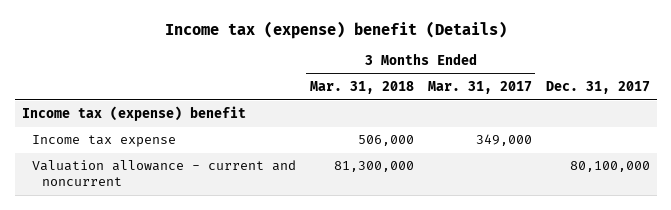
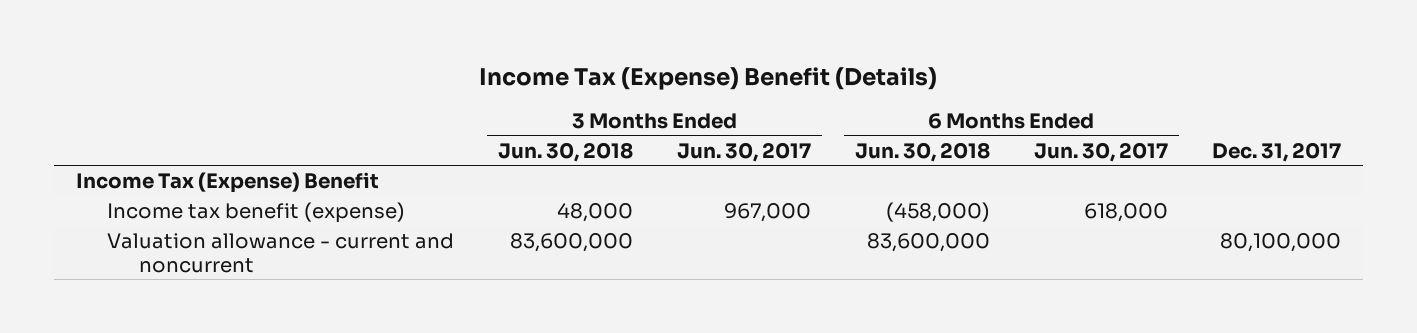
- Income tax (expense) benefit (Details)
+ Income Tax (Expense) Benefit (Details)
- | 3 Months Ended Mar. 31, 2018 | 3 Months Ended Mar. 31, 2017 | Dec. 31, 2017
+ | 3 Months Ended Jun. 30, 2018 | 3 Months Ended Jun. 30, 2017 | 6 Months Ended Jun. 30, 2018 | 6 Months Ended Jun. 30, 2017 | Dec. 31, 2017
- Income tax (expense) benefit
- Income tax expense | 506,000 | 349,000 |
+ Income Tax (Expense) Benefit
+ Income tax benefit (expense) | 48,000 | 967,000 | (458,000) | 618,000 |

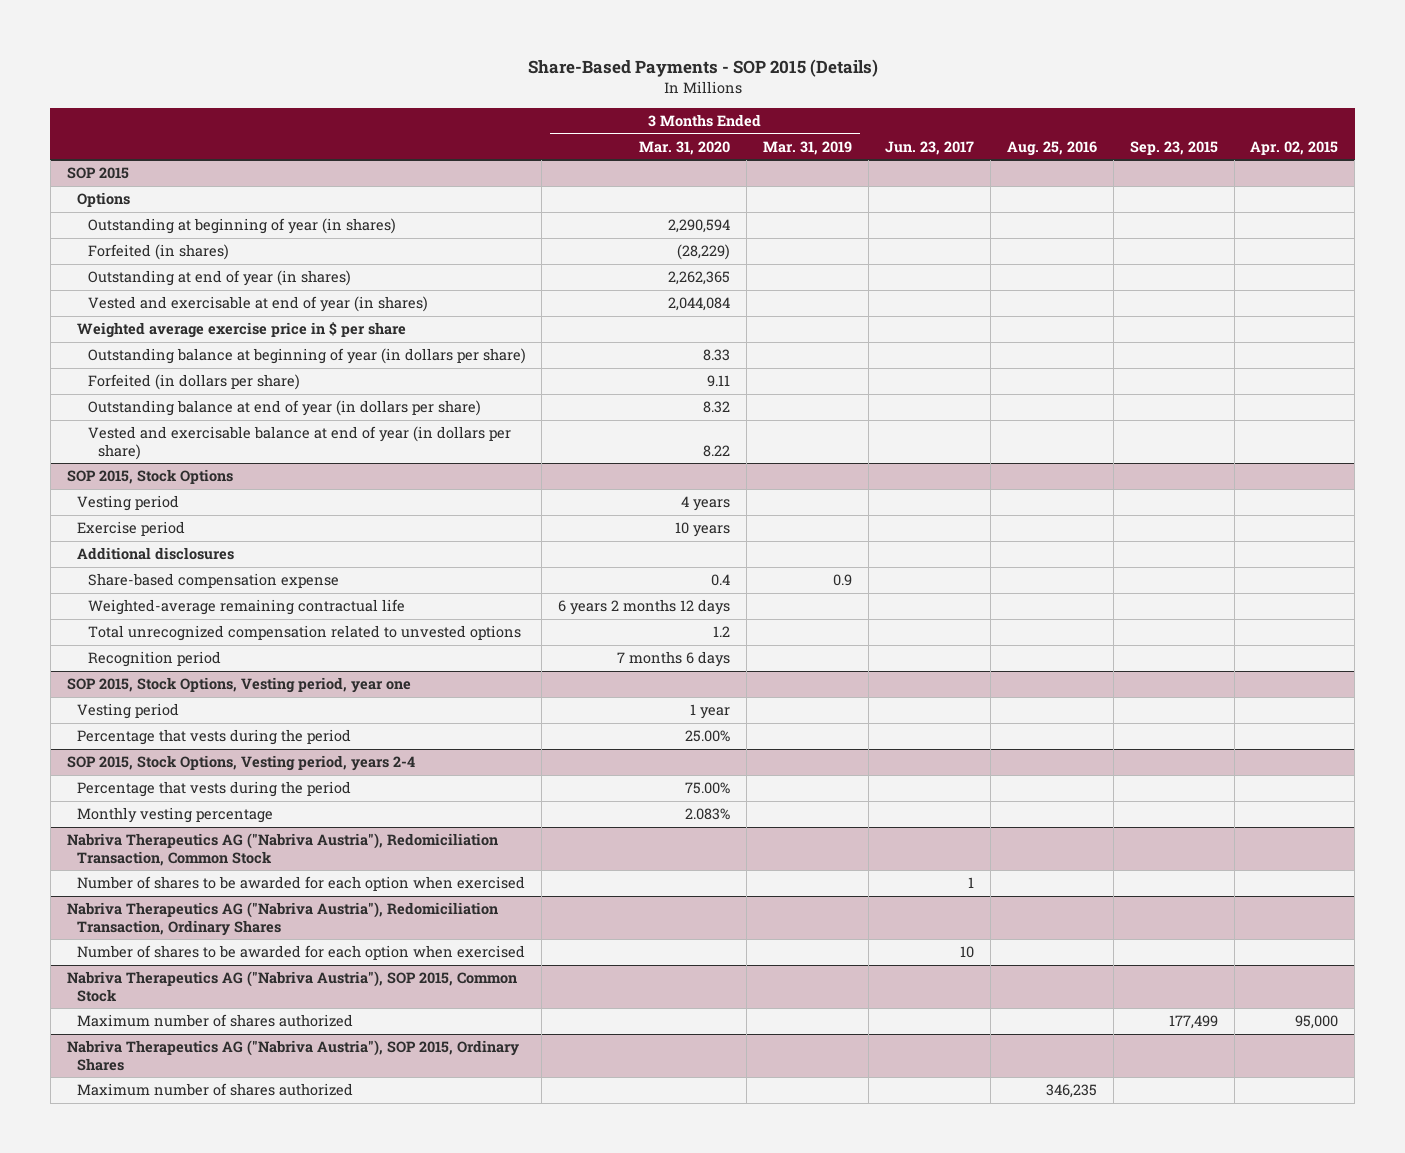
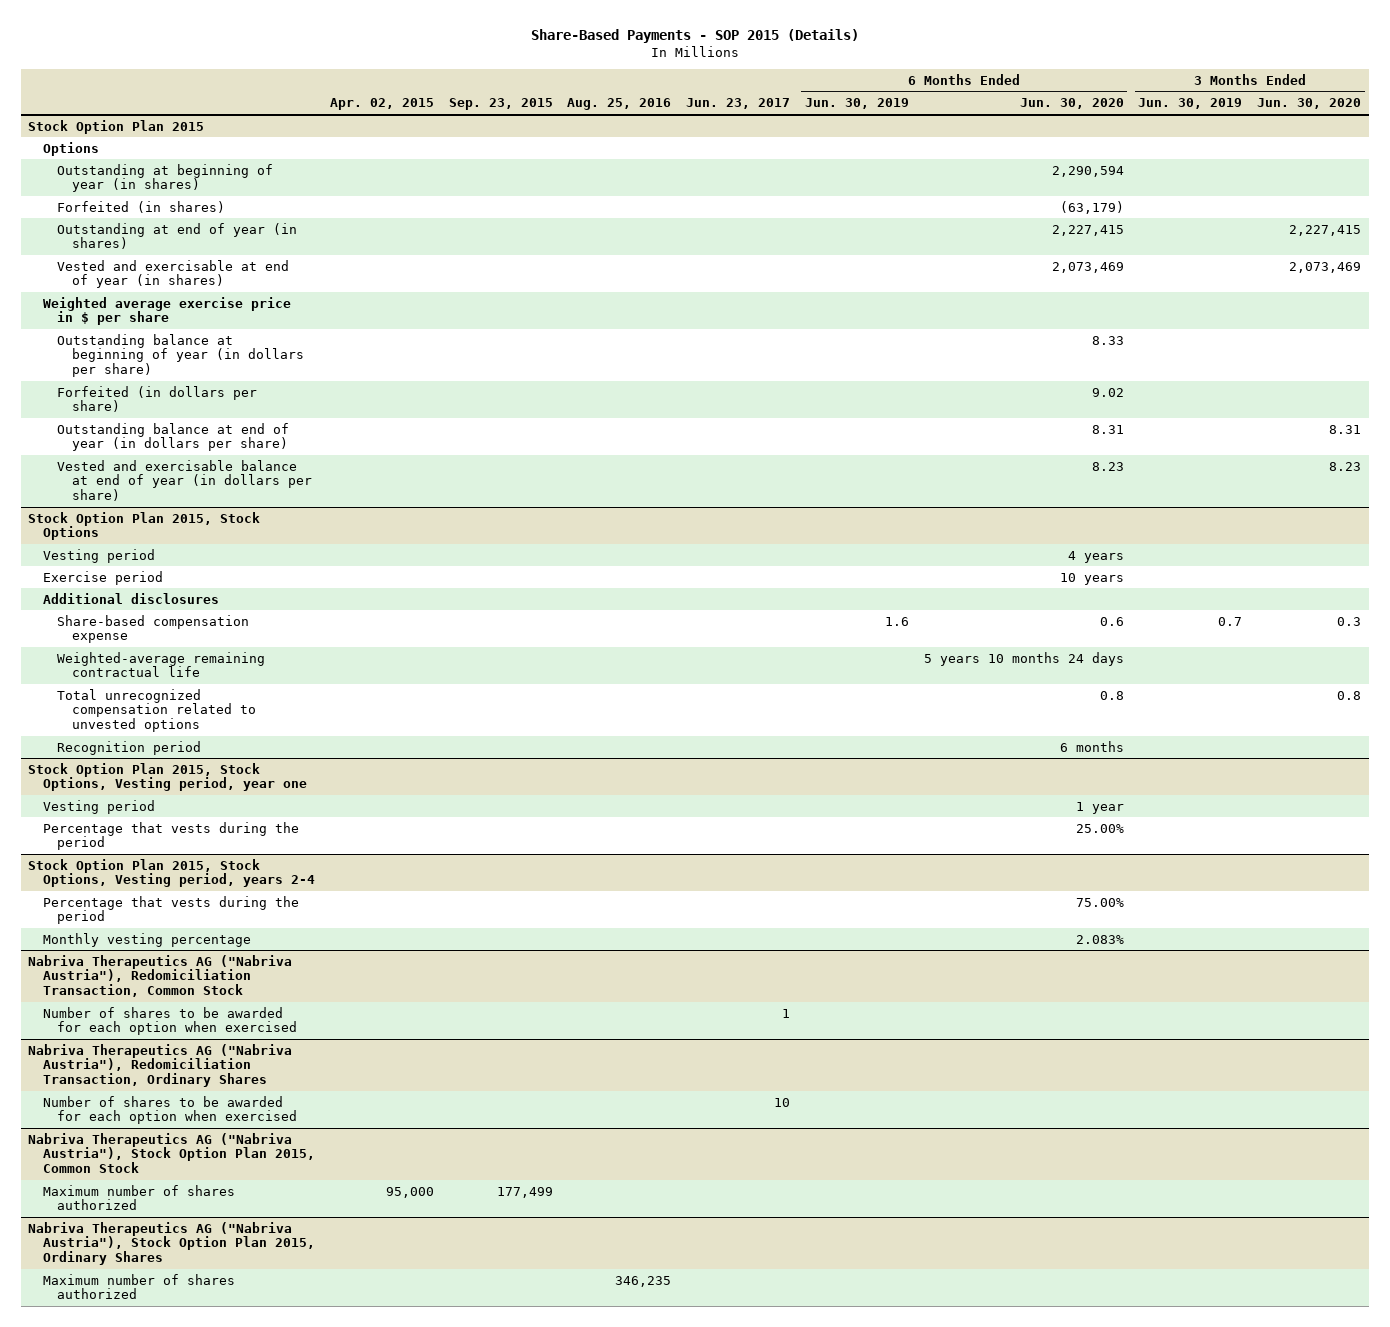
- | 3 Months Ended Mar. 31, 2020 | 3 Months Ended Mar. 31, 2019 | Jun. 23, 2017 | Aug. 25, 2016 | Sep. 23, 2015 | Apr. 02, 2015
+ | Apr. 02, 2015 | Sep. 23, 2015 | Aug. 25, 2016 | Jun. 23, 2017 | 6 Months Ended Jun. 30, 2019 | 6 Months Ended Jun. 30, 2020 | 3 Months Ended Jun. 30, 2019 | 3 Months Ended Jun. 30, 2020
- SOP 2015
+ Stock Option Plan 2015
- SOP 2015, Stock Options
+ Stock Option Plan 2015, Stock Options
- SOP 2015, Stock Options, Vesting period, year one
+ Stock Option Plan 2015, Stock Options, Vesting period, year one
- SOP 2015, Stock Options, Vesting period, years 2-4
+ Stock Option Plan 2015, Stock Options, Vesting period, years 2-4
- Nabriva Therapeutics AG ("Nabriva Austria"), SOP 2015, Common Stock
+ Nabriva Therapeutics AG ("Nabriva Austria"), Stock Option Plan 2015, Common Stock
- Nabriva Therapeutics AG ("Nabriva Austria"), SOP 2015, Ordinary Shares
+ Nabriva Therapeutics AG ("Nabriva Austria"), Stock Option Plan 2015, Ordinary Shares

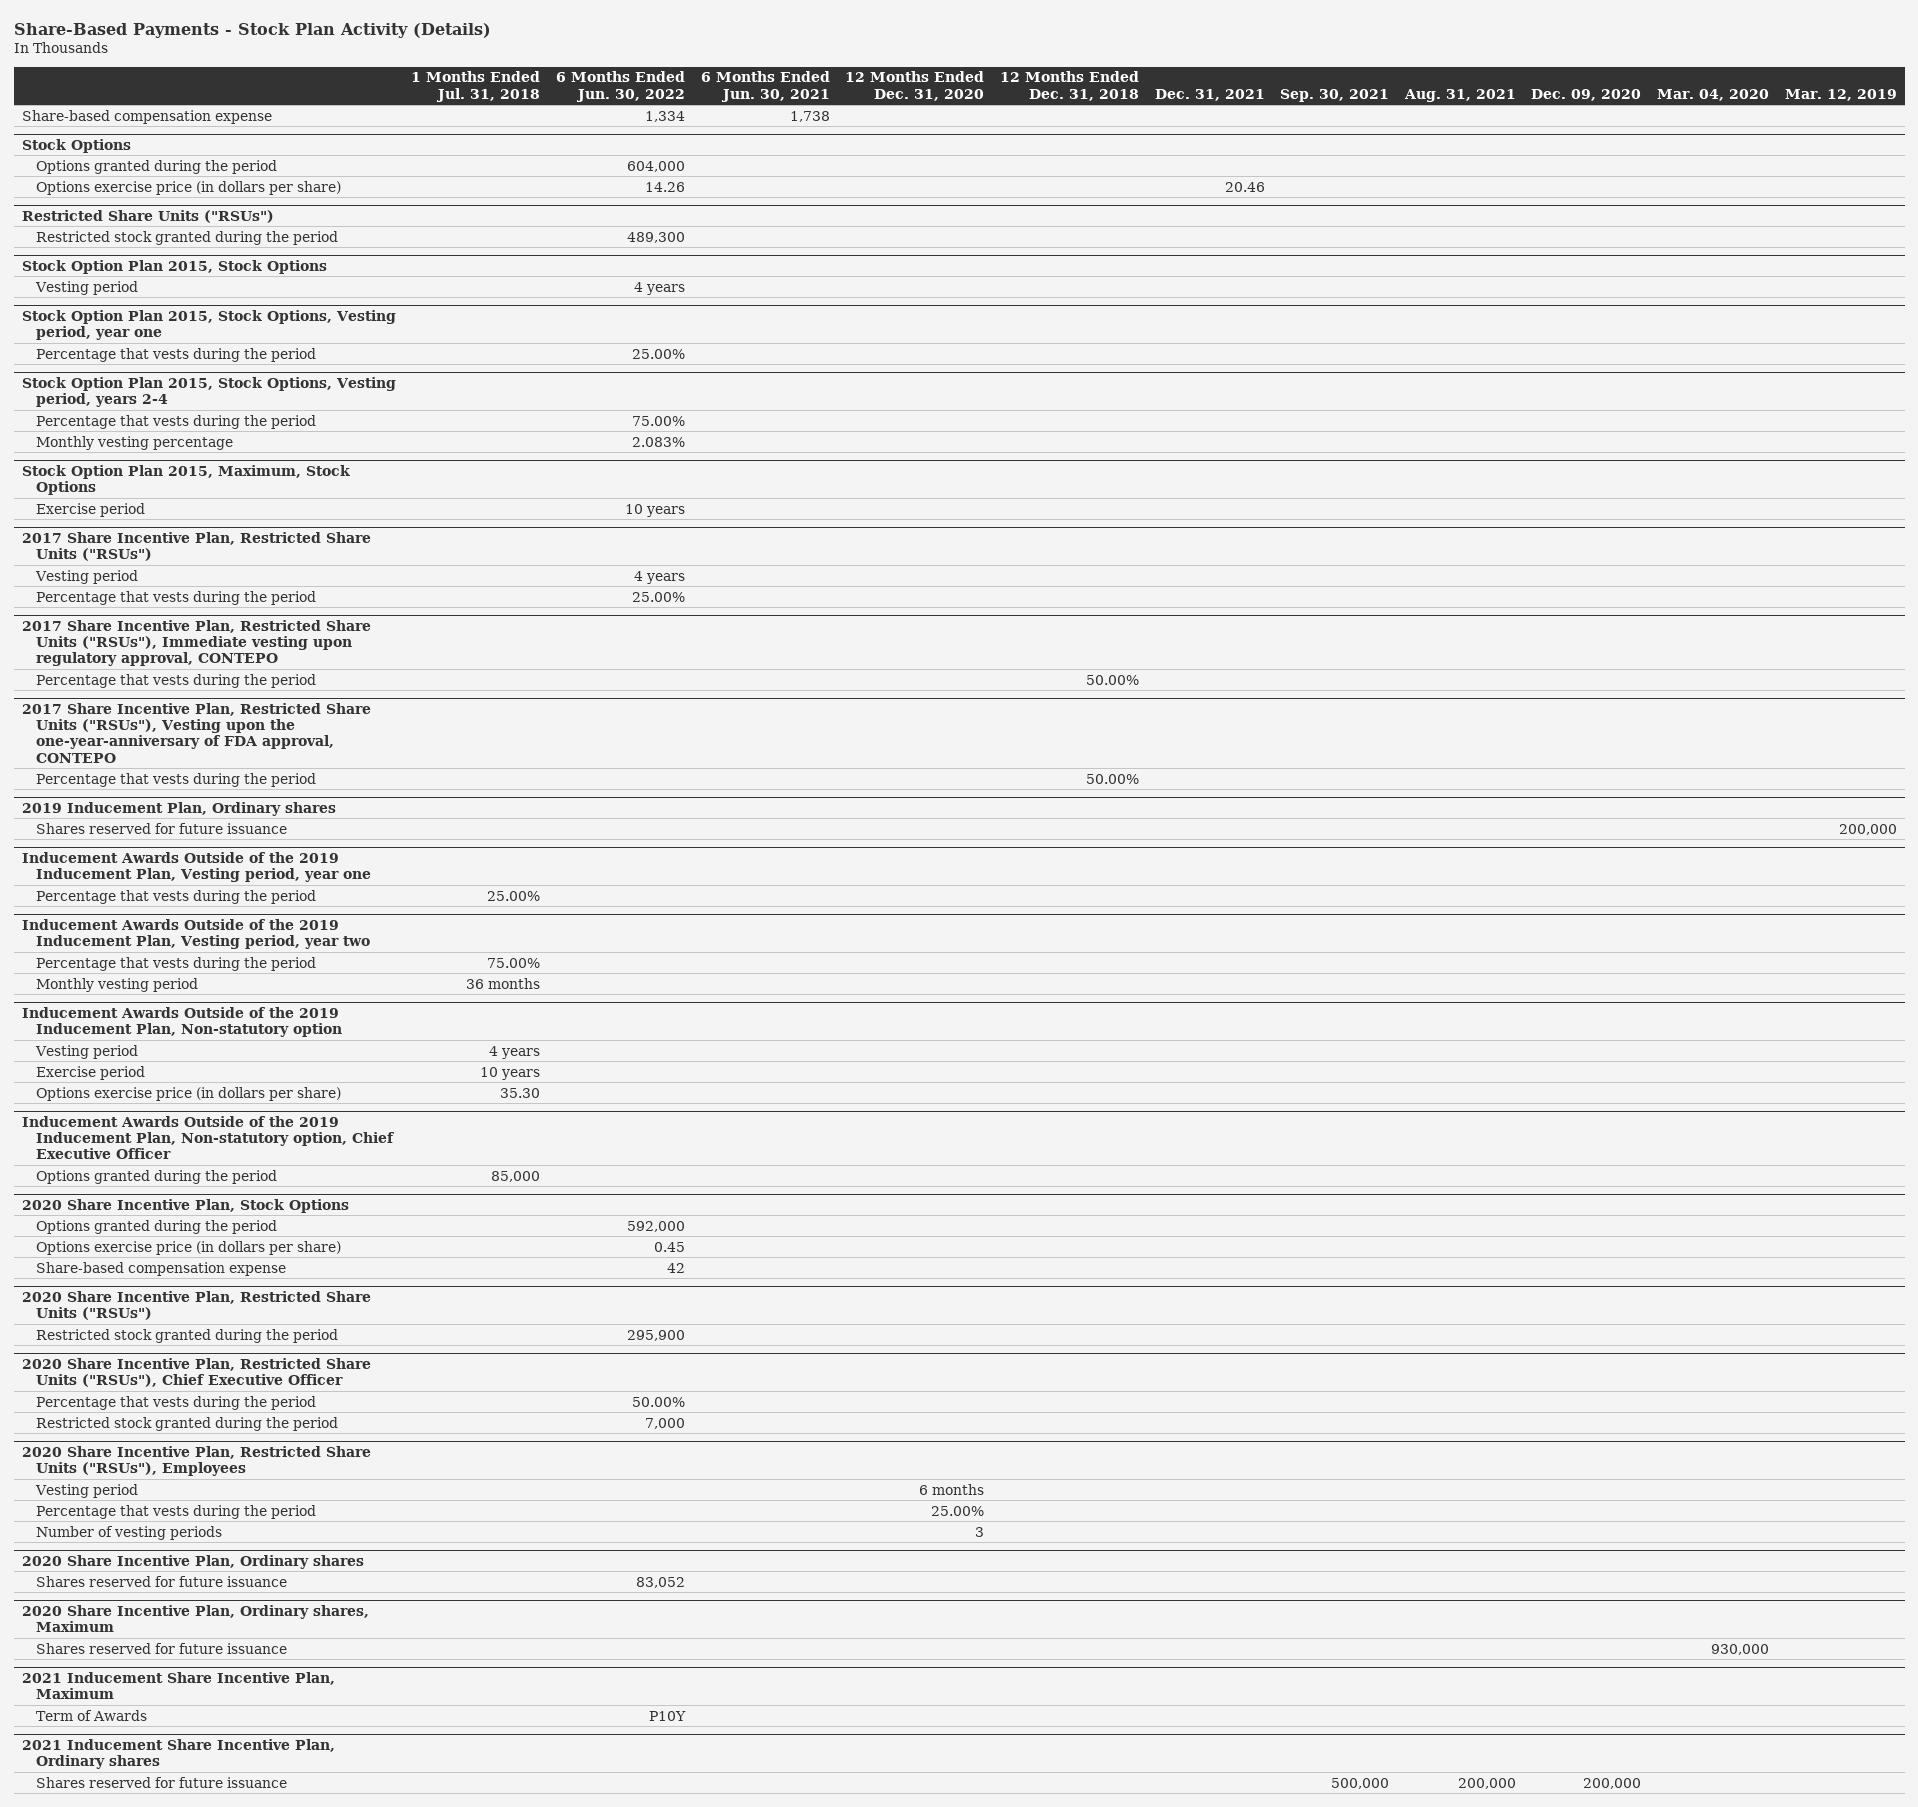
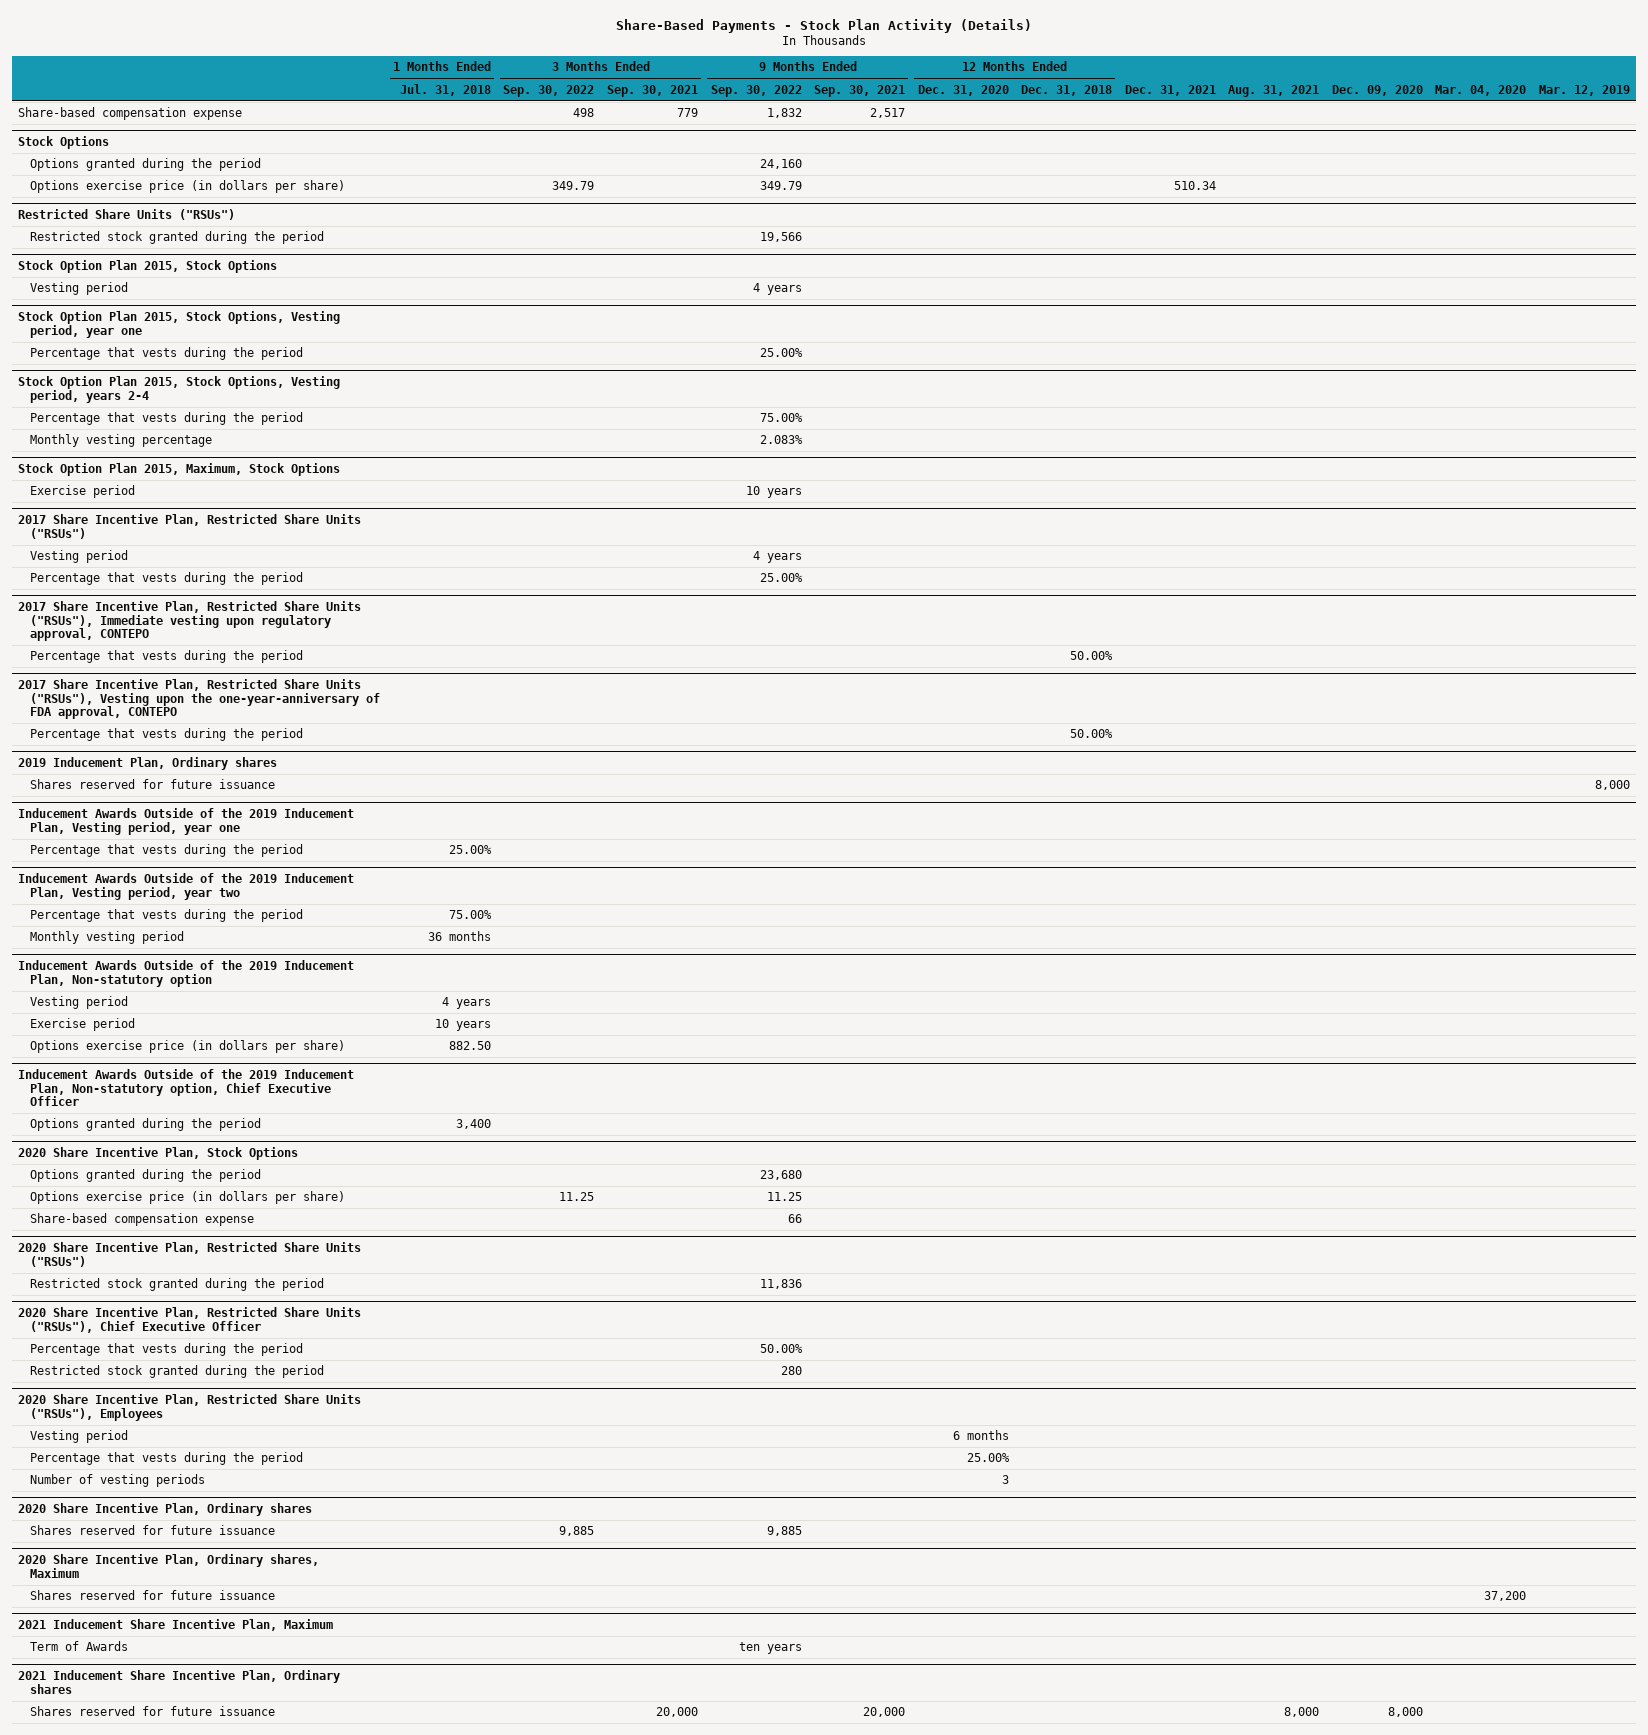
- | 1 Months Ended Jul. 31, 2018 | 6 Months Ended Jun. 30, 2022 | 6 Months Ended Jun. 30, 2021 | 12 Months Ended Dec. 31, 2020 | 12 Months Ended Dec. 31, 2018 | Dec. 31, 2021 | Sep. 30, 2021 | Aug. 31, 2021 | Dec. 09, 2020 | Mar. 04, 2020 | Mar. 12, 2019
+ | 1 Months Ended Jul. 31, 2018 | 3 Months Ended Sep. 30, 2022 | 3 Months Ended Sep. 30, 2021 | 9 Months Ended Sep. 30, 2022 | 9 Months Ended Sep. 30, 2021 | 12 Months Ended Dec. 31, 2020 | 12 Months Ended Dec. 31, 2018 | Dec. 31, 2021 | Aug. 31, 2021 | Dec. 09, 2020 | Mar. 04, 2020 | Mar. 12, 2019
@ Stock Options
- Options exercise price (in dollars per share) | | 14.26 | | | | 20.46 | | | | |
+ Options exercise price (in dollars per share) | | 349.79 | | 349.79 | | | | 510.34 | | | |
@ 2019 Inducement Plan, Ordinary shares
- Shares reserved for future issuance | | | | | | | | | | | 200,000
+ Shares reserved for future issuance | | | | | | | | | | | | 8,000
@ Inducement Awards Outside of the 2019 Inducement Plan, Non-statutory option
- Options exercise price (in dollars per share) | 35.30 | | | | | | | | | |
+ Options exercise price (in dollars per share) | 882.50 | | | | | | | | | | |
@ Inducement Awards Outside of the 2019 Inducement Plan, Non-statutory option, Chief Executive Officer
- Options granted during the period | 85,000 | | | | | | | | | |
+ Options granted during the period | 3,400 | | | | | | | | | | |
@ 2020 Share Incentive Plan, Ordinary shares, Maximum
- Shares reserved for future issuance | | | | | | | | | | 930,000 |
+ Shares reserved for future issuance | | | | | | | | | | | 37,200 |
@ 2021 Inducement Share Incentive Plan, Ordinary shares
- Shares reserved for future issuance | | | | | | | 500,000 | 200,000 | 200,000 | |
+ Shares reserved for future issuance | | | 20,000 | | 20,000 | | | | 8,000 | 8,000 | |

